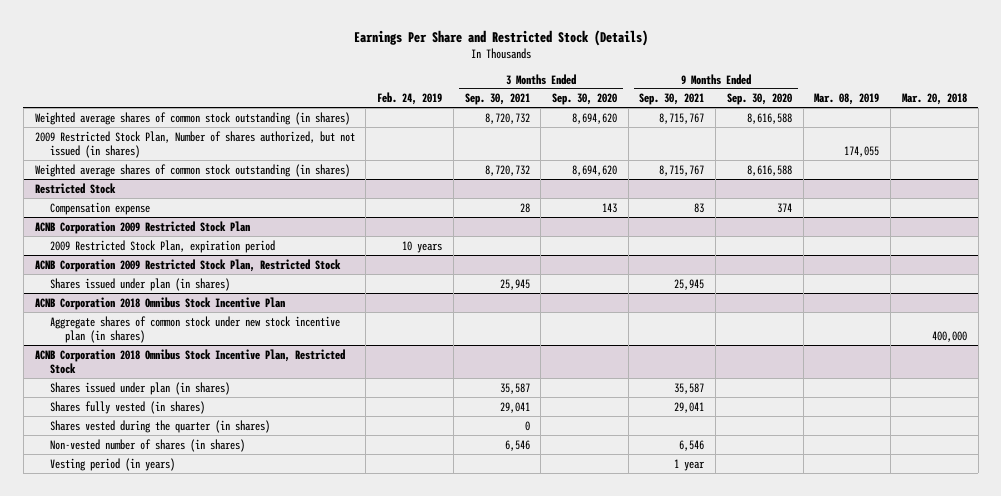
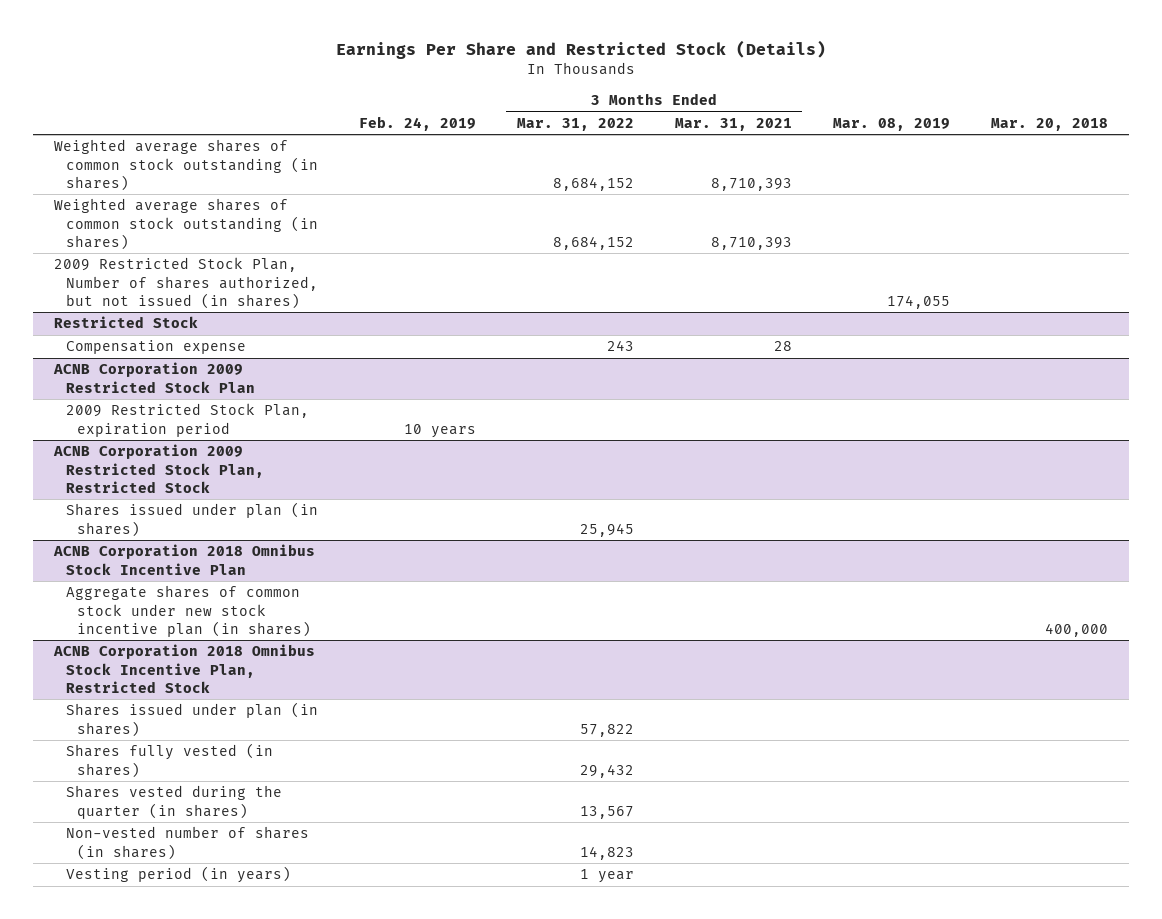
- | Feb. 24, 2019 | 3 Months Ended Sep. 30, 2021 | 3 Months Ended Sep. 30, 2020 | 9 Months Ended Sep. 30, 2021 | 9 Months Ended Sep. 30, 2020 | Mar. 08, 2019 | Mar. 20, 2018
+ | Feb. 24, 2019 | 3 Months Ended Mar. 31, 2022 | 3 Months Ended Mar. 31, 2021 | Mar. 08, 2019 | Mar. 20, 2018
moved down: 2009 Restricted Stock Plan, Number of shares authorized, but not issued (in shares) | | | | 174,055 |

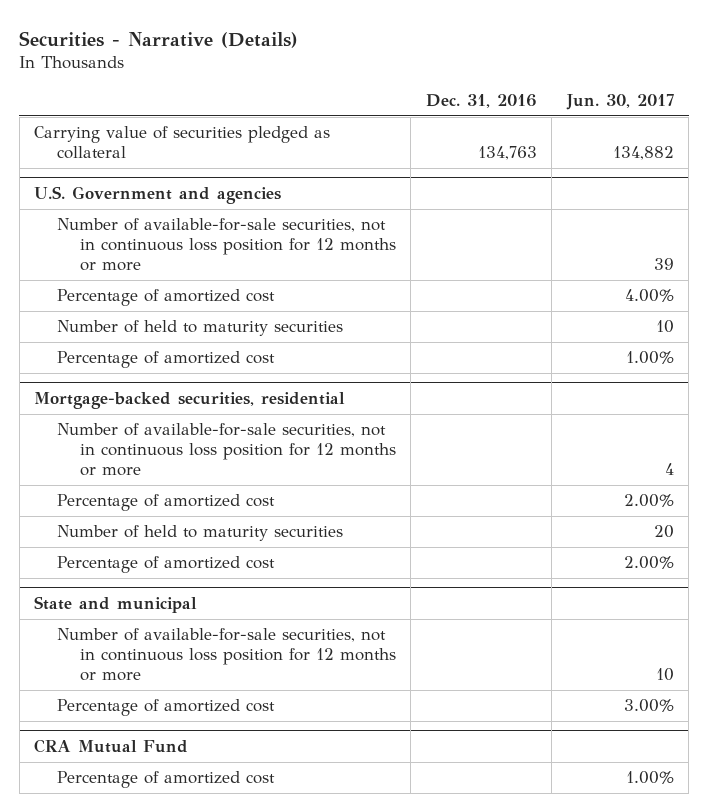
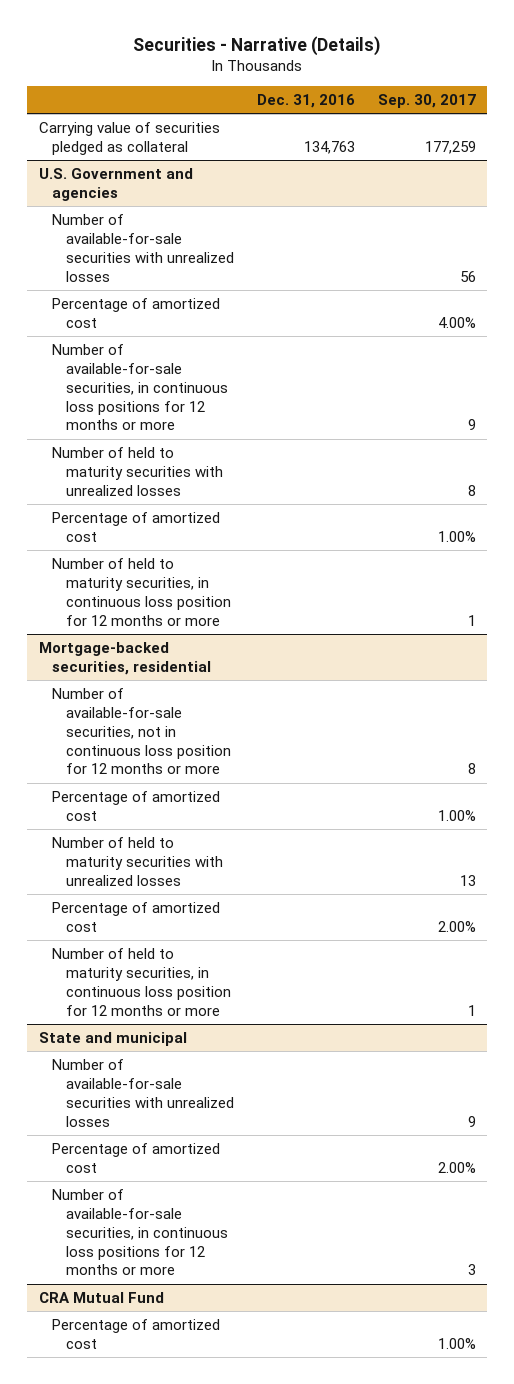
- | Dec. 31, 2016 | Jun. 30, 2017
+ | Dec. 31, 2016 | Sep. 30, 2017
@ U.S. Government and agencies
- Number of available-for-sale securities, not in continuous loss position for 12 months or more | | 39
+ Number of available-for-sale securities with unrealized losses | | 56
- Number of held to maturity securities | | 10
+ Number of available-for-sale securities, in continuous loss positions for 12 months or more | | 9
+ Number of held to maturity securities with unrealized losses | | 8
+ Number of held to maturity securities, in continuous loss position for 12 months or more | | 1
@ Mortgage-backed securities, residential
- Number of held to maturity securities | | 20
+ Number of held to maturity securities with unrealized losses | | 13
+ Number of held to maturity securities, in continuous loss position for 12 months or more | | 1
@ State and municipal
- Number of available-for-sale securities, not in continuous loss position for 12 months or more | | 10
+ Number of available-for-sale securities with unrealized losses | | 9
+ Number of available-for-sale securities, in continuous loss positions for 12 months or more | | 3

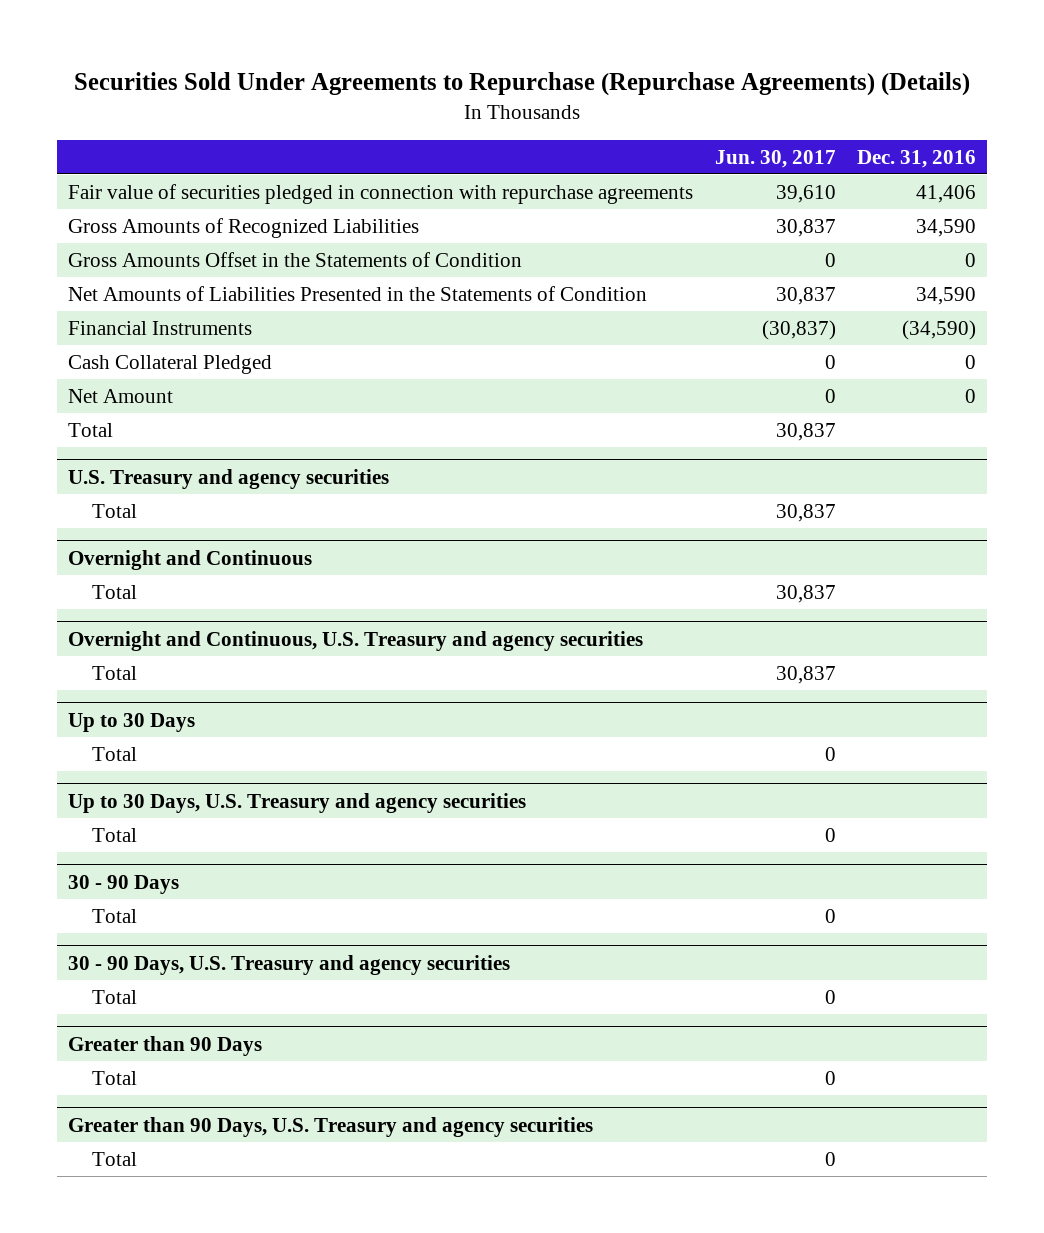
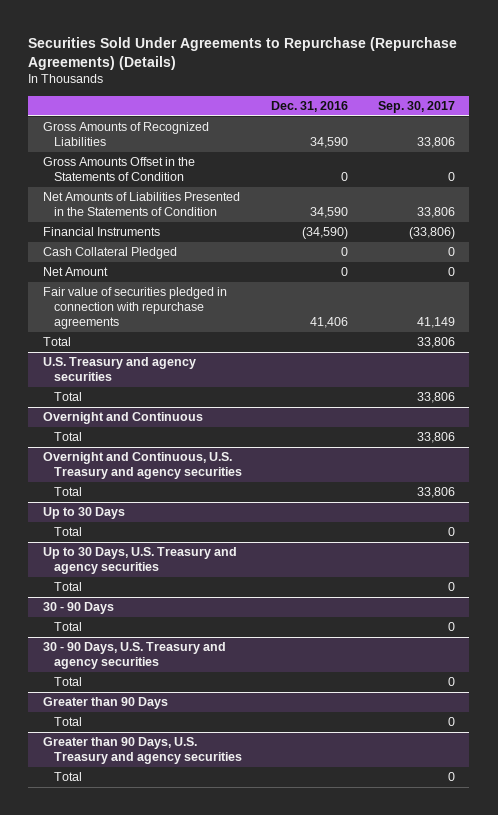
- | Jun. 30, 2017 | Dec. 31, 2016
+ | Dec. 31, 2016 | Sep. 30, 2017
moved down: Fair value of securities pledged in connection with repurchase agreements | 41,406 | 41,149

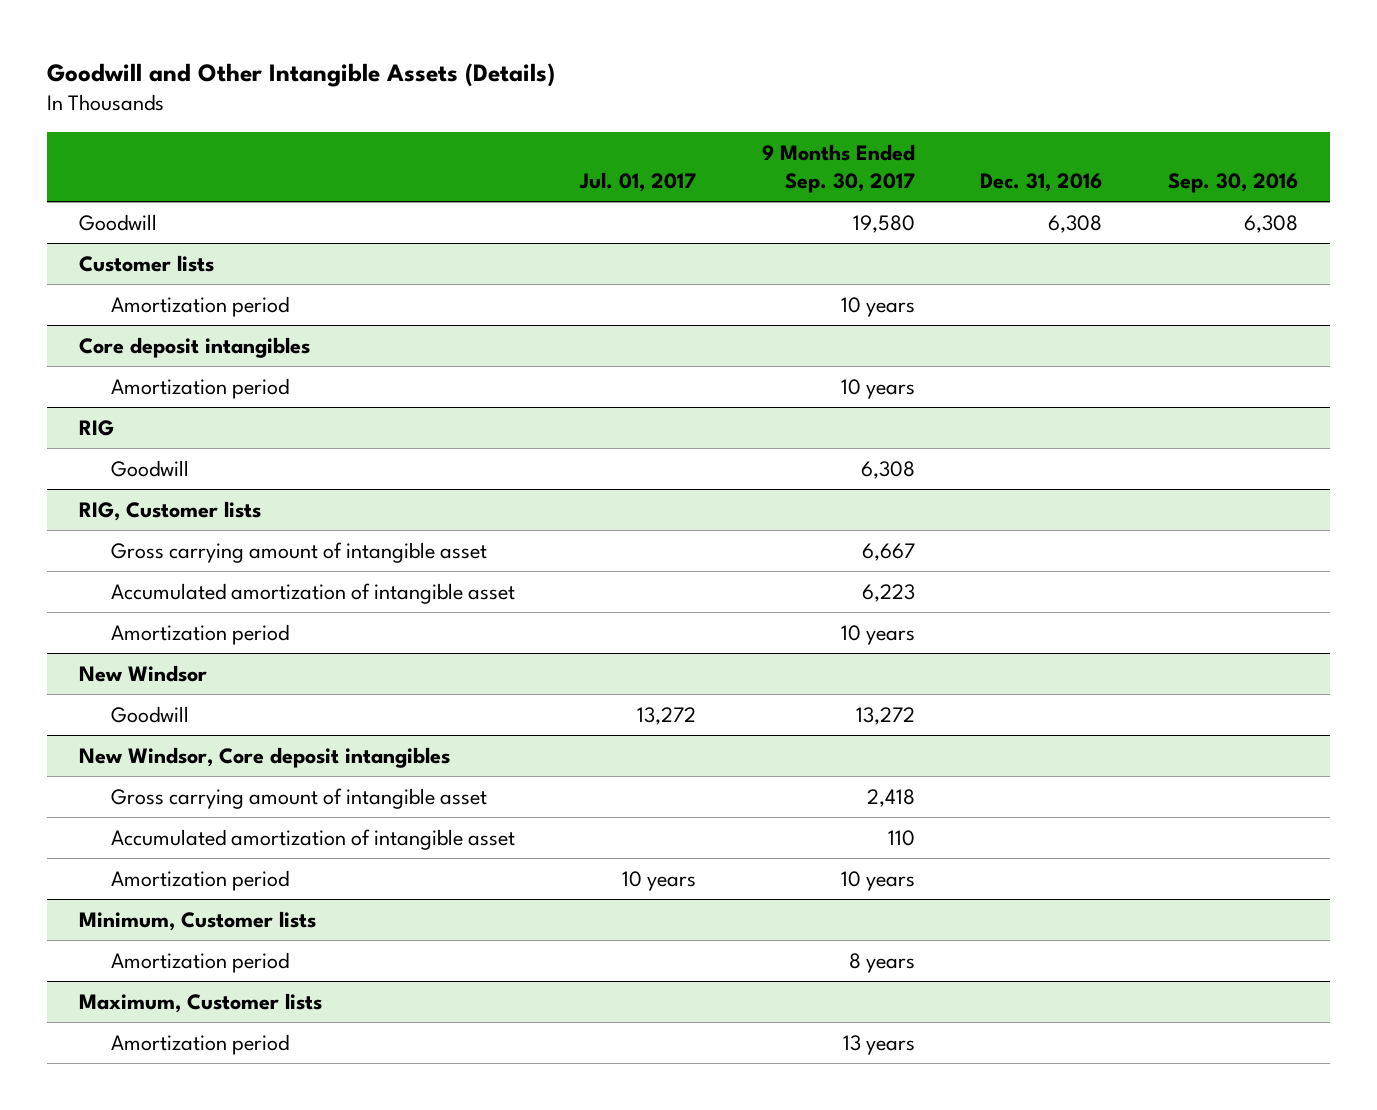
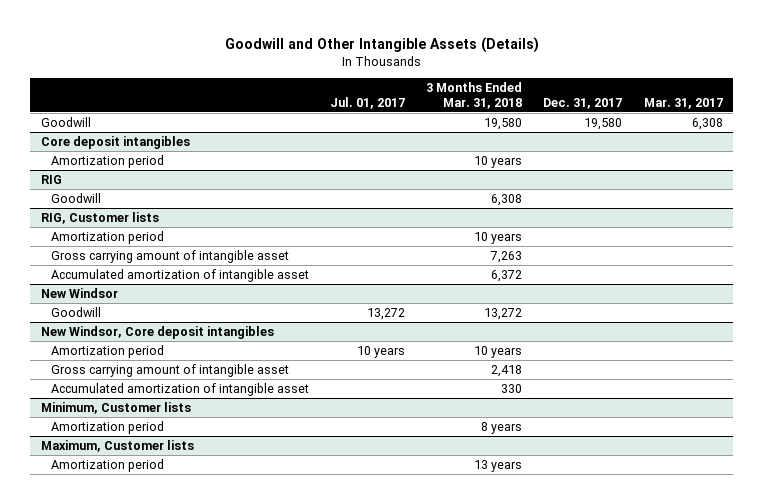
- | Jul. 01, 2017 | 9 Months Ended Sep. 30, 2017 | Dec. 31, 2016 | Sep. 30, 2016
+ | Jul. 01, 2017 | 3 Months Ended Mar. 31, 2018 | Dec. 31, 2017 | Mar. 31, 2017
- Customer lists
- Amortization period | | 10 years | |
@ RIG, Customer lists
moved up: Amortization period | | 10 years | |
@ New Windsor, Core deposit intangibles
moved up: Amortization period | 10 years | 10 years | |

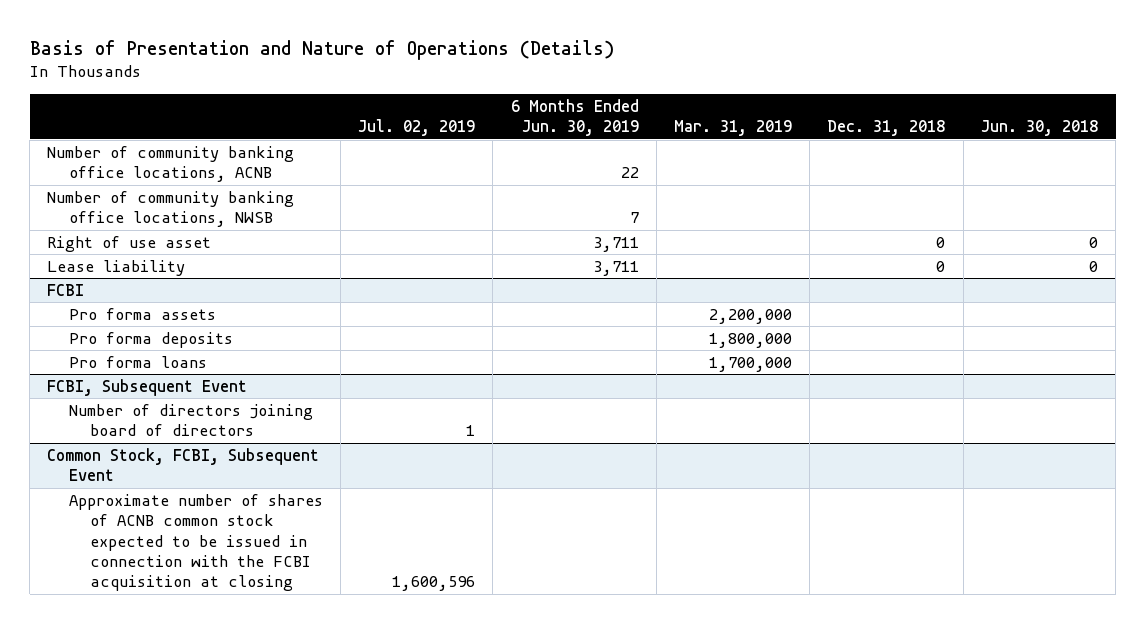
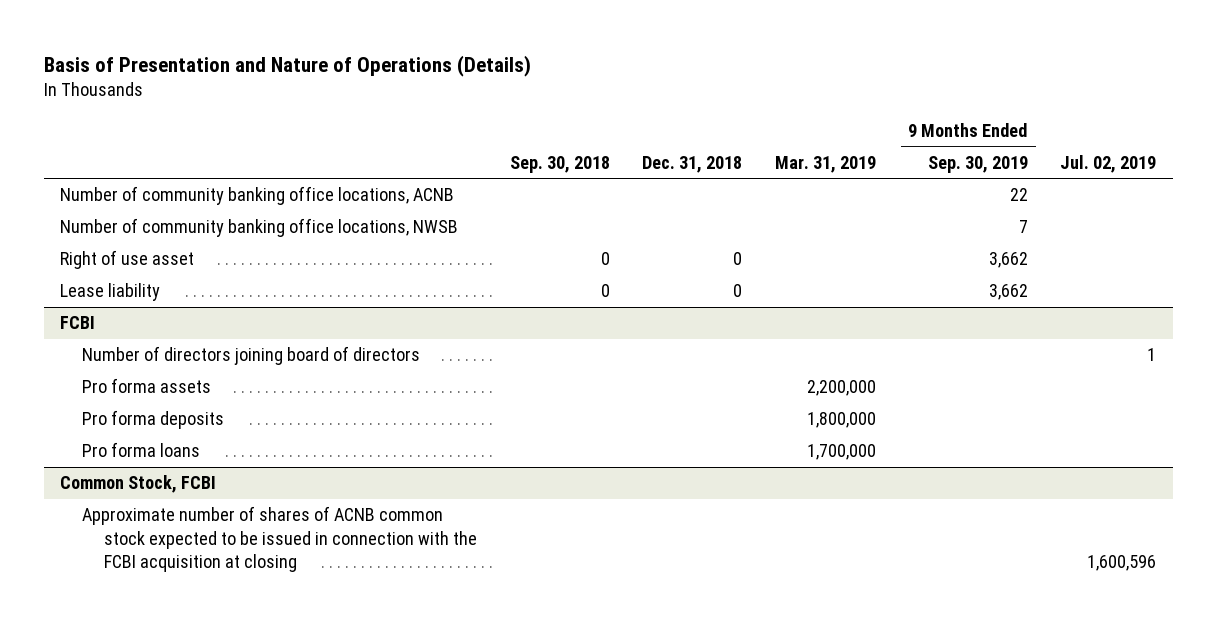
- | Jul. 02, 2019 | 6 Months Ended Jun. 30, 2019 | Mar. 31, 2019 | Dec. 31, 2018 | Jun. 30, 2018
+ | Sep. 30, 2018 | Dec. 31, 2018 | Mar. 31, 2019 | 9 Months Ended Sep. 30, 2019 | Jul. 02, 2019
@ FCBI
+ Number of directors joining board of directors | | | | | 1
- FCBI, Subsequent Event
- Number of directors joining board of directors | 1 | | | |
- Common Stock, FCBI, Subsequent Event
+ Common Stock, FCBI

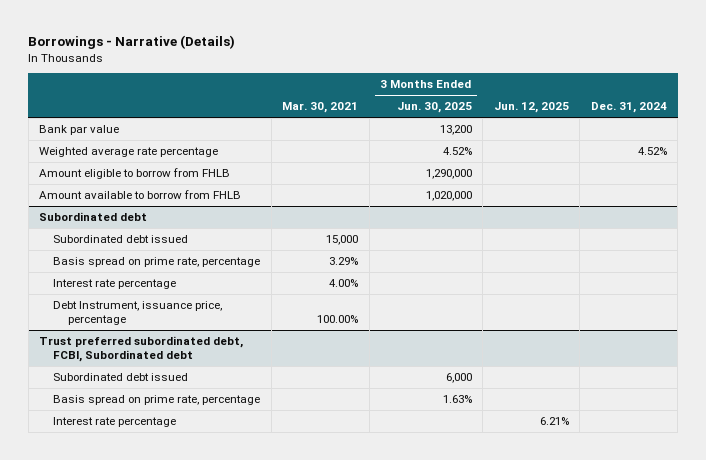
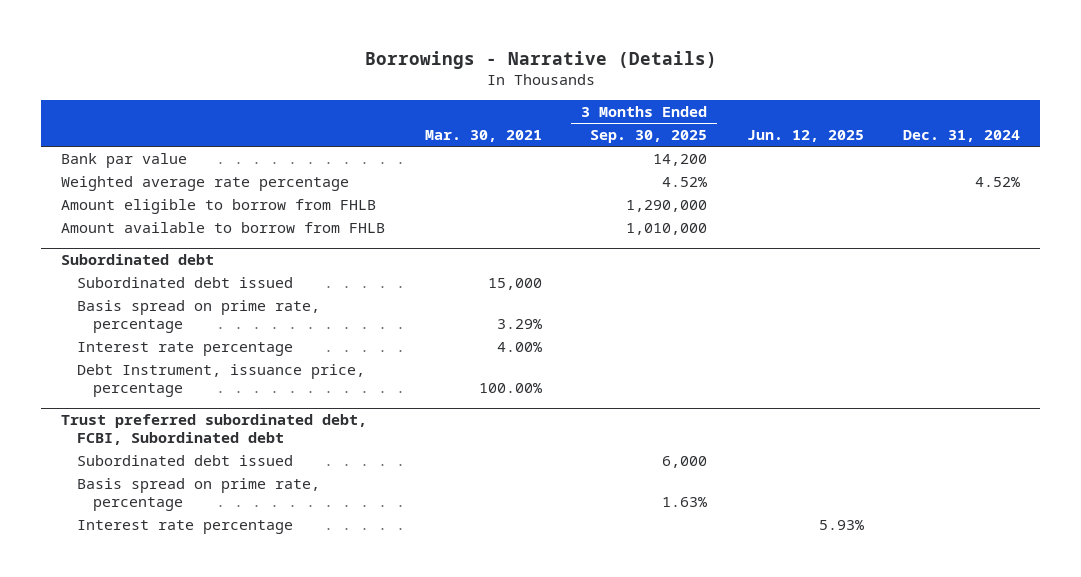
- | Mar. 30, 2021 | 3 Months Ended Jun. 30, 2025 | Jun. 12, 2025 | Dec. 31, 2024
+ | Mar. 30, 2021 | 3 Months Ended Sep. 30, 2025 | Jun. 12, 2025 | Dec. 31, 2024
@ Trust preferred subordinated debt, FCBI, Subordinated debt
- Interest rate percentage | | | 6.21% |
+ Interest rate percentage | | | 5.93% |

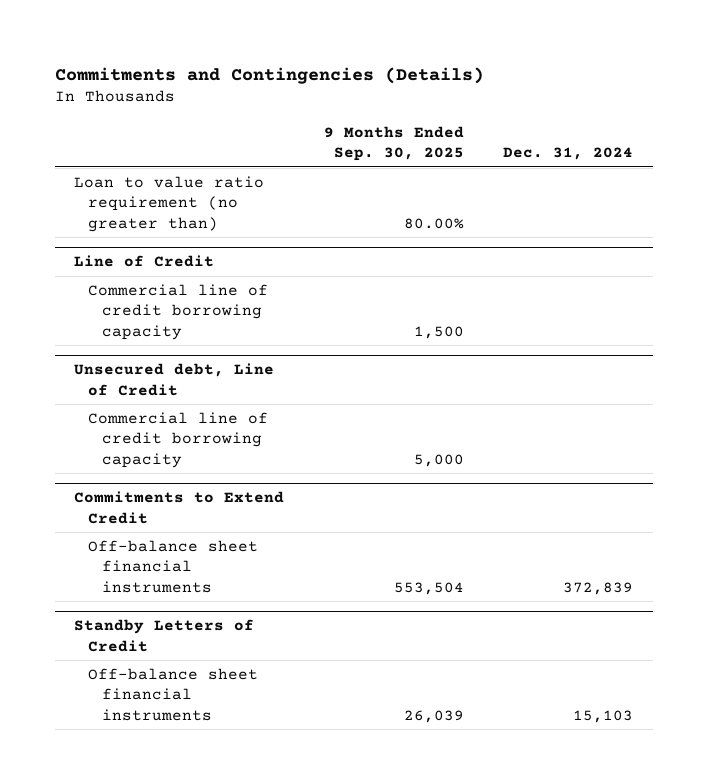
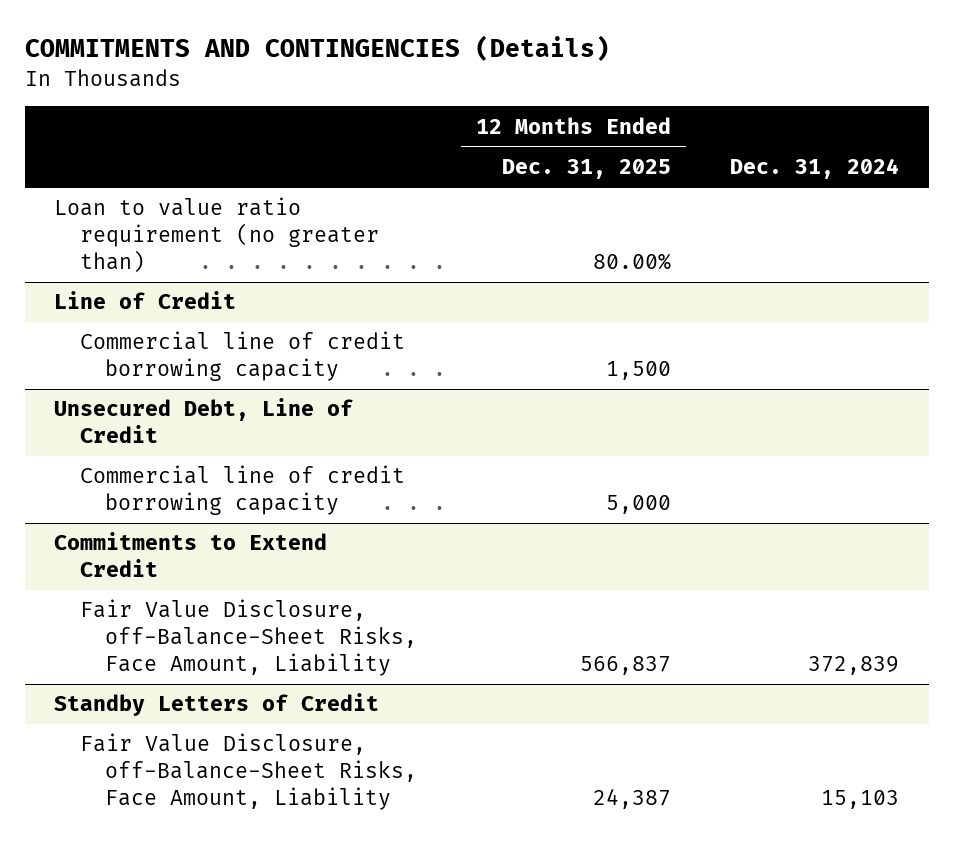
- Commitments and Contingencies (Details)
+ COMMITMENTS AND CONTINGENCIES (Details)
- | 9 Months Ended Sep. 30, 2025 | Dec. 31, 2024
+ | 12 Months Ended Dec. 31, 2025 | Dec. 31, 2024
- Unsecured debt, Line of Credit
+ Unsecured Debt, Line of Credit
@ Commitments to Extend Credit
- Off-balance sheet financial instruments | 553,504 | 372,839
+ Fair Value Disclosure, off-Balance-Sheet Risks, Face Amount, Liability | 566,837 | 372,839
@ Standby Letters of Credit
- Off-balance sheet financial instruments | 26,039 | 15,103
+ Fair Value Disclosure, off-Balance-Sheet Risks, Face Amount, Liability | 24,387 | 15,103

